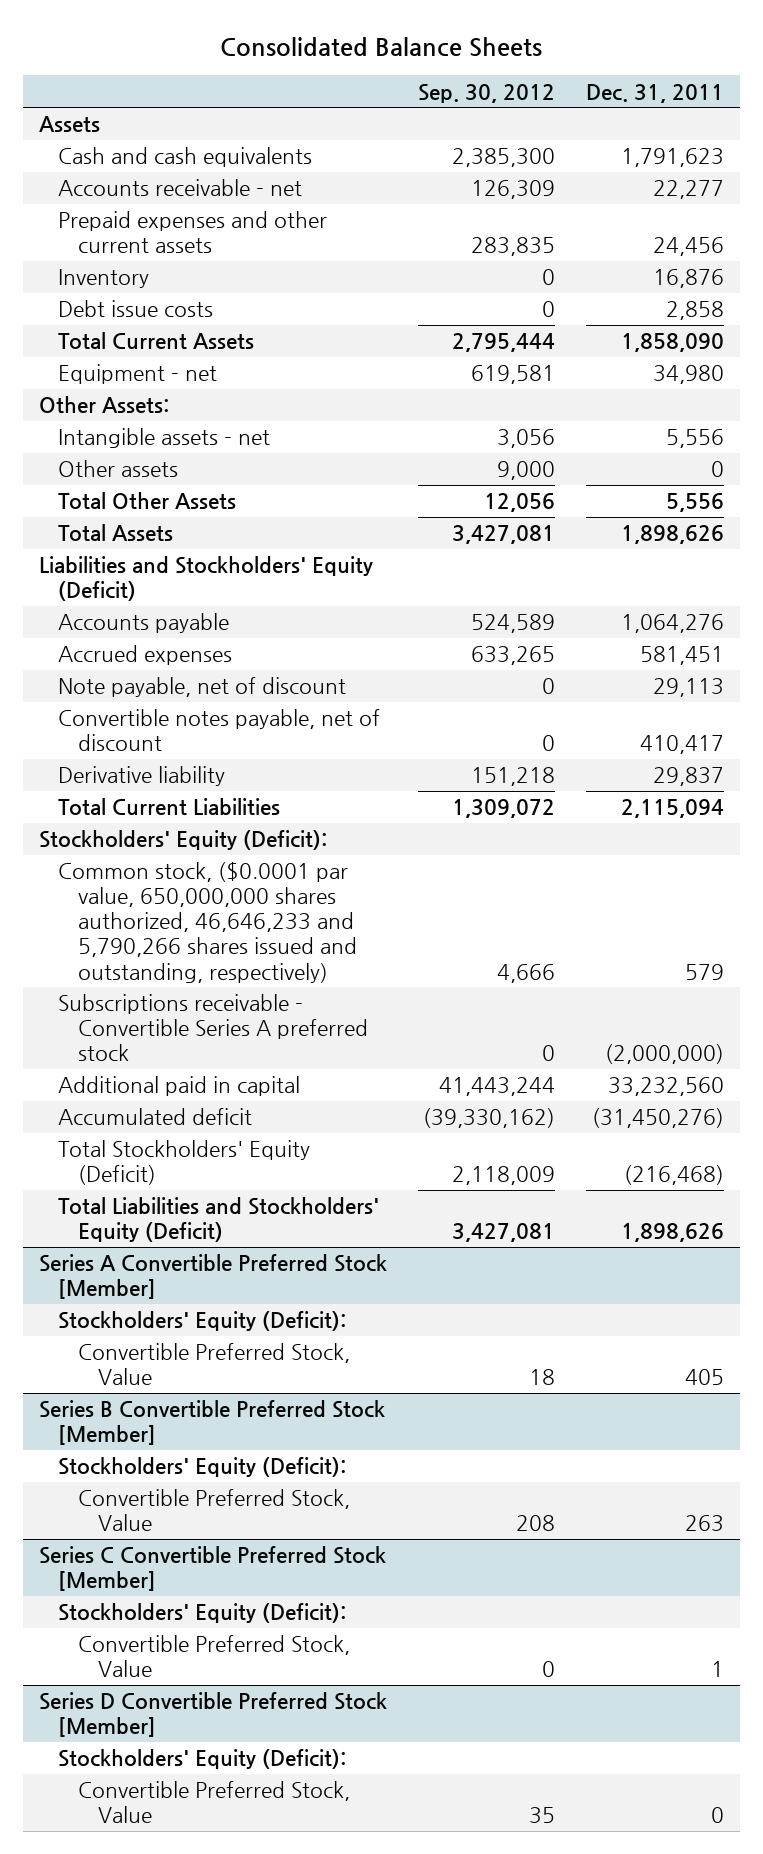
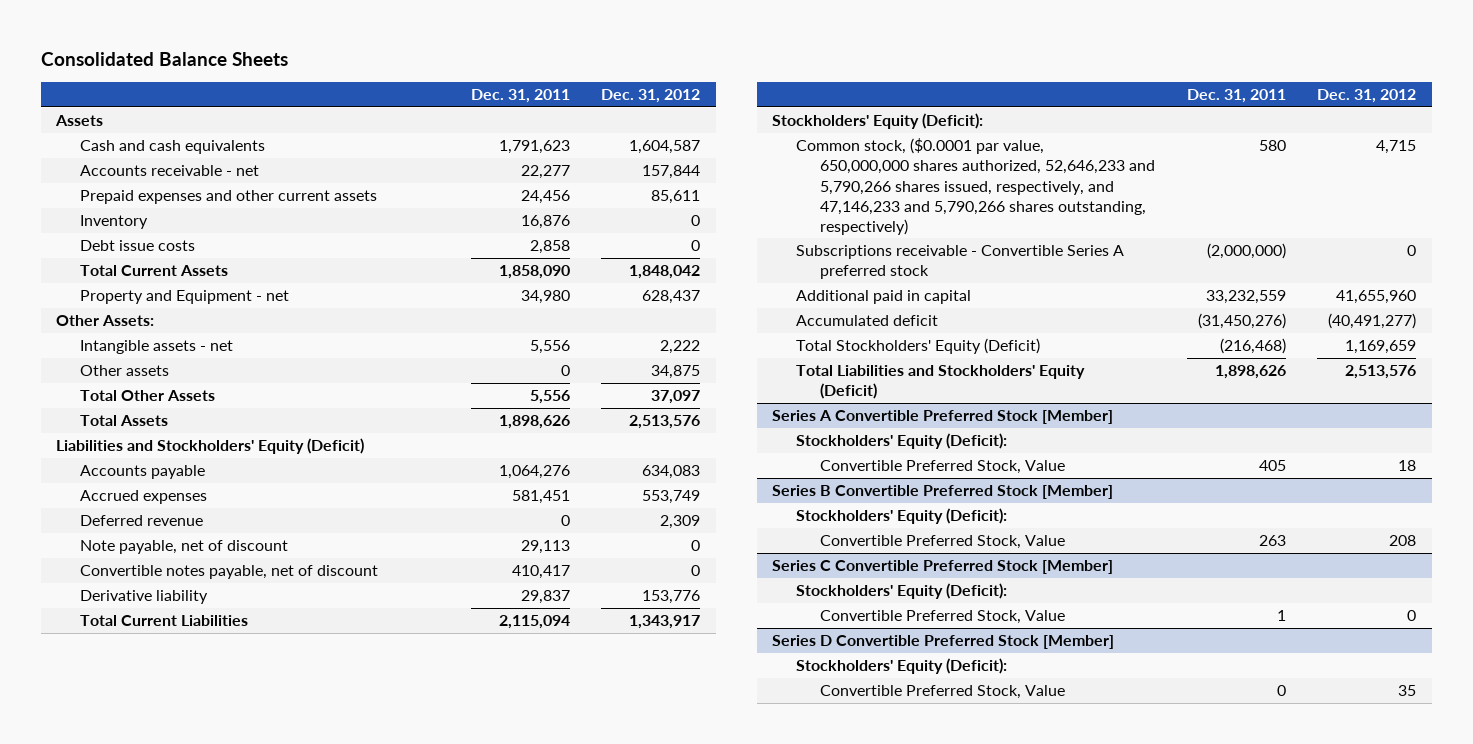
- | Sep. 30, 2012 | Dec. 31, 2011
+ | Dec. 31, 2011 | Dec. 31, 2012
- Equipment - net | 619,581 | 34,980
+ Property and Equipment - net | 34,980 | 628,437
+ Deferred revenue | 0 | 2,309
- Common stock, ($0.0001 par value, 650,000,000 shares authorized, 46,646,233 and 5,790,266 shares issued and outstanding, respectively) | 4,666 | 579
+ Common stock, ($0.0001 par value, 650,000,000 shares authorized, 52,646,233 and 5,790,266 shares issued, respectively, and 47,146,233 and 5,790,266 shares outstanding, respectively) | 580 | 4,715
- Additional paid in capital | 41,443,244 | 33,232,560
+ Additional paid in capital | 33,232,559 | 41,655,960

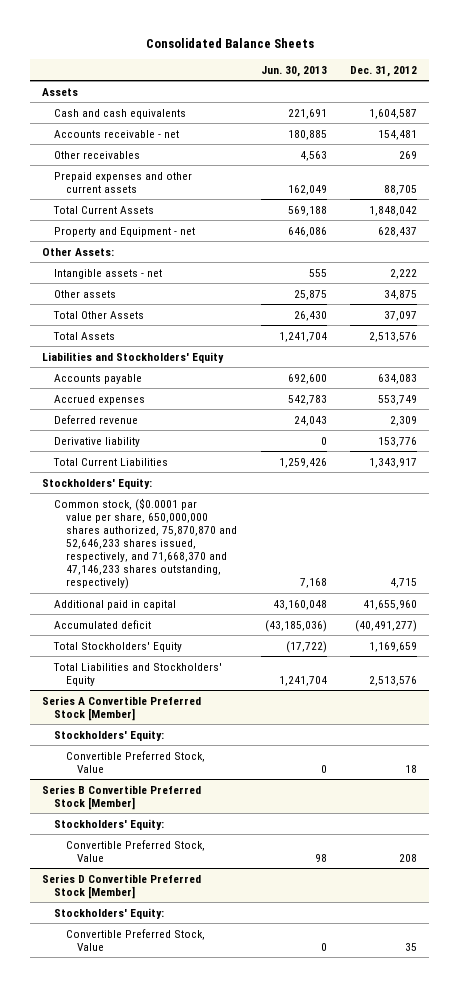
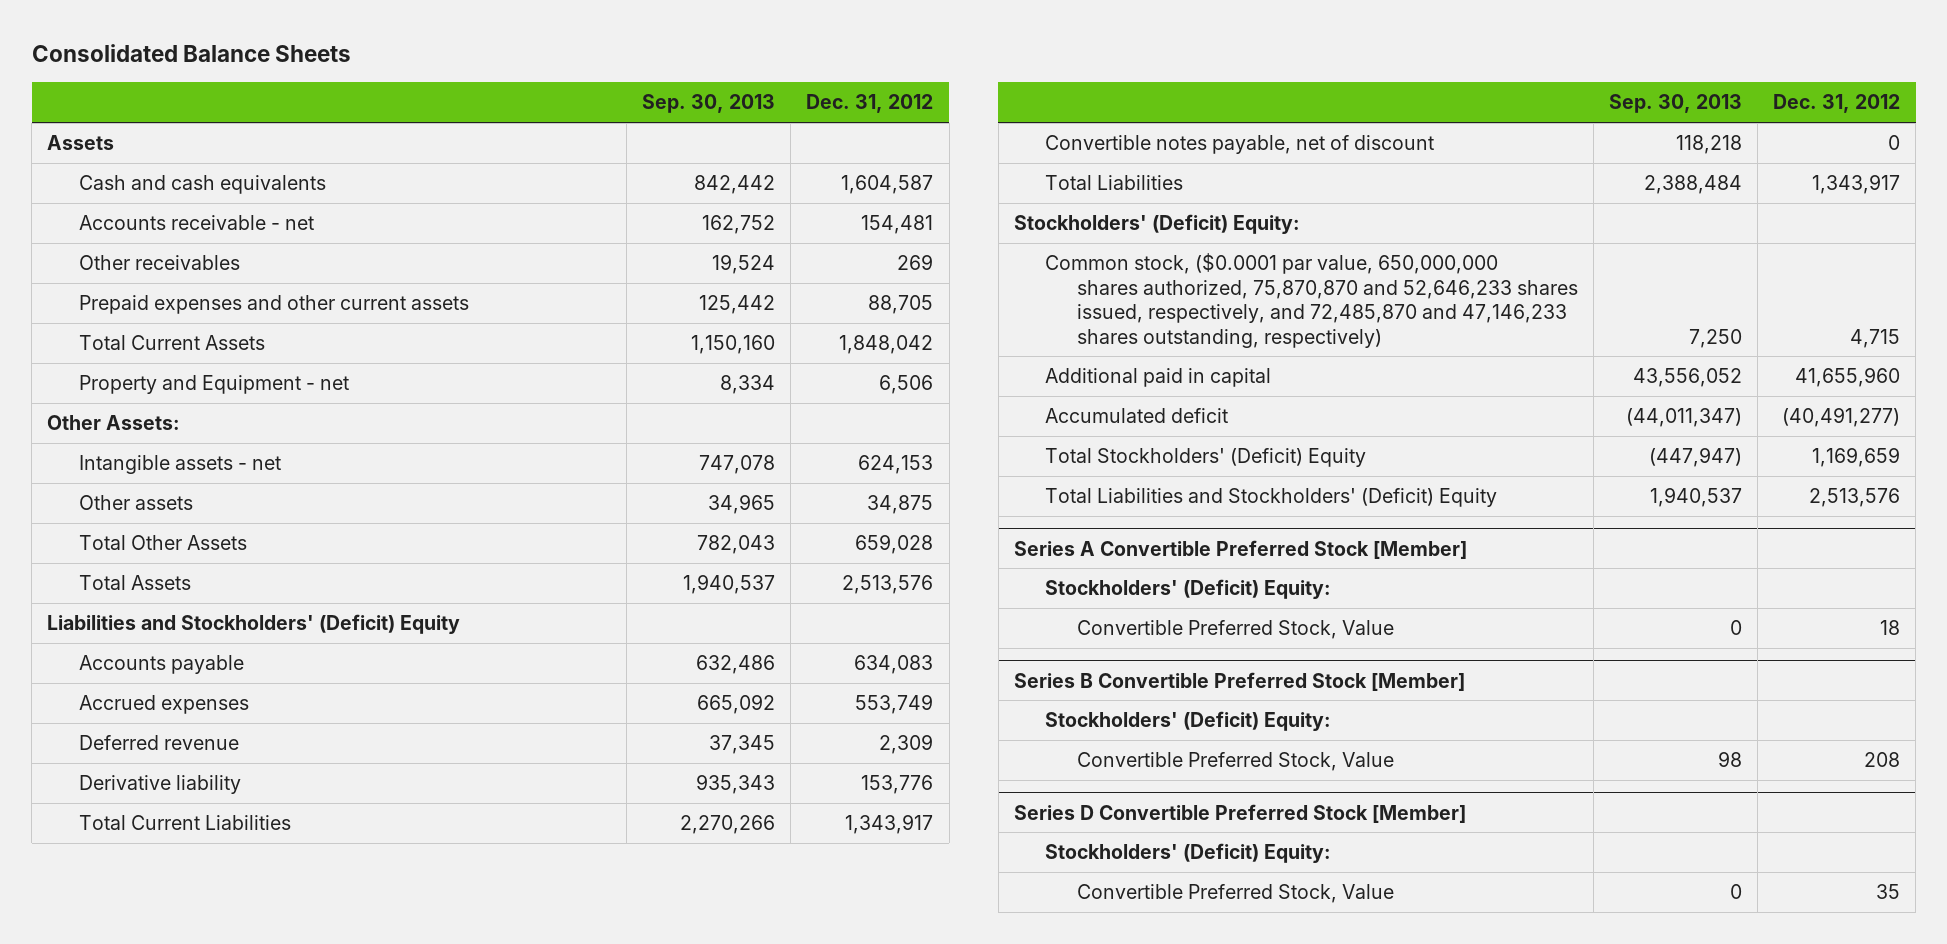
- | Jun. 30, 2013 | Dec. 31, 2012
+ | Sep. 30, 2013 | Dec. 31, 2012
- Property and Equipment - net | 646,086 | 628,437
+ Property and Equipment - net | 8,334 | 6,506
- Intangible assets - net | 555 | 2,222
+ Intangible assets - net | 747,078 | 624,153
- Total Other Assets | 26,430 | 37,097
+ Total Other Assets | 782,043 | 659,028
- Liabilities and Stockholders' Equity
+ Liabilities and Stockholders' (Deficit) Equity
- Stockholders' Equity:
- Common stock, ($0.0001 par value per share, 650,000,000 shares authorized, 75,870,870 and 52,646,233 shares issued, respectively, and 71,668,370 and 47,146,233 shares outstanding, respectively) | 7,168 | 4,715
+ Convertible notes payable, net of discount | 118,218 | 0
+ Total Liabilities | 2,388,484 | 1,343,917
+ Stockholders' (Deficit) Equity:
+ Common stock, ($0.0001 par value, 650,000,000 shares authorized, 75,870,870 and 52,646,233 shares issued, respectively, and 72,485,870 and 47,146,233 shares outstanding, respectively) | 7,250 | 4,715
- Total Stockholders' Equity | (17,722) | 1,169,659
- Total Liabilities and Stockholders' Equity | 1,241,704 | 2,513,576
+ Total Stockholders' (Deficit) Equity | (447,947) | 1,169,659
+ Total Liabilities and Stockholders' (Deficit) Equity | 1,940,537 | 2,513,576
@ Series A Convertible Preferred Stock [Member]
- Stockholders' Equity:
+ Stockholders' (Deficit) Equity:
@ Series B Convertible Preferred Stock [Member]
- Stockholders' Equity:
+ Stockholders' (Deficit) Equity:
@ Series D Convertible Preferred Stock [Member]
- Stockholders' Equity:
+ Stockholders' (Deficit) Equity:

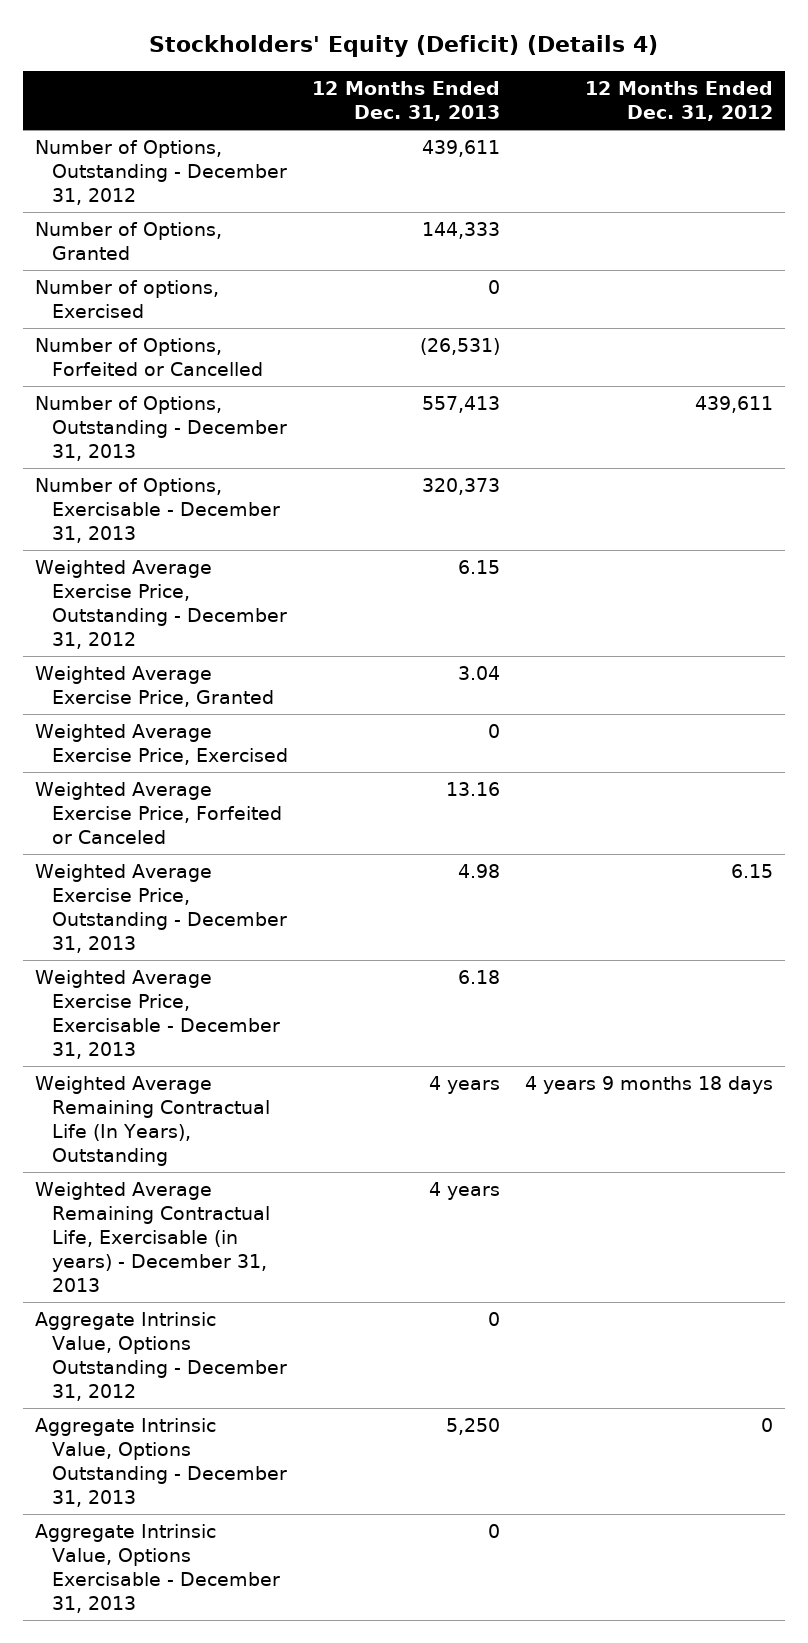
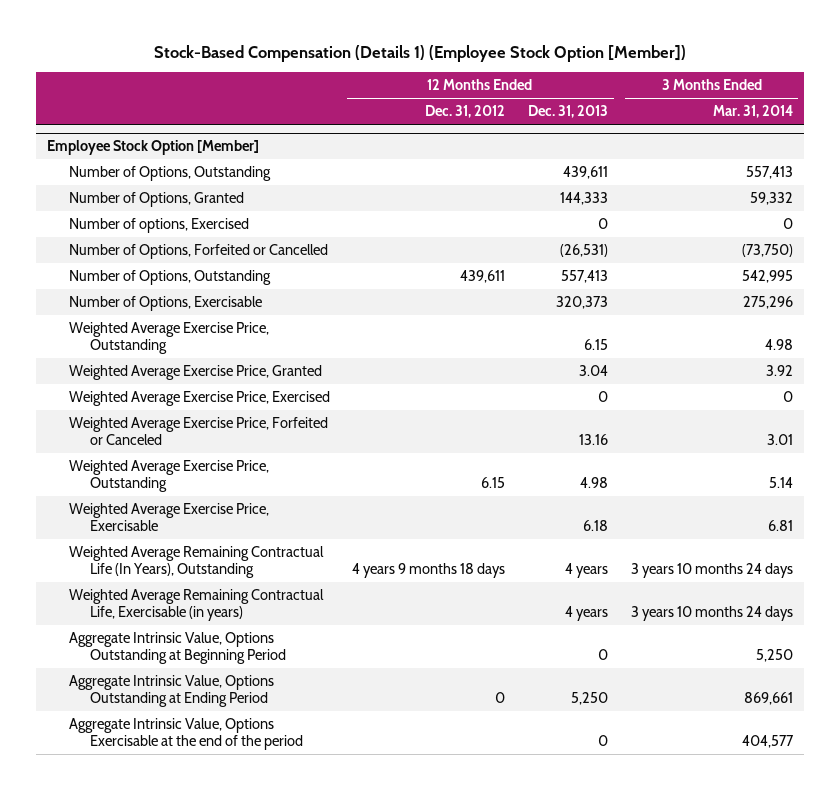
- Stockholders' Equity (Deficit) (Details 4)
+ Stock-Based Compensation (Details 1) (Employee Stock Option [Member])
- | 12 Months Ended Dec. 31, 2013 | 12 Months Ended Dec. 31, 2012
+ | 12 Months Ended Dec. 31, 2012 | 12 Months Ended Dec. 31, 2013 | 3 Months Ended Mar. 31, 2014
- Number of Options, Outstanding - December 31, 2012 | 439,611 |
+ Employee Stock Option [Member]
+ Number of Options, Outstanding | | 439,611 | 557,413
- Number of Options, Outstanding - December 31, 2013 | 557,413 | 439,611
- Number of Options, Exercisable - December 31, 2013 | 320,373 |
- Weighted Average Exercise Price, Outstanding - December 31, 2012 | 6.15 |
+ Number of Options, Outstanding | 439,611 | 557,413 | 542,995
+ Number of Options, Exercisable | | 320,373 | 275,296
+ Weighted Average Exercise Price, Outstanding | | 6.15 | 4.98
- Weighted Average Exercise Price, Outstanding - December 31, 2013 | 4.98 | 6.15
- Weighted Average Exercise Price, Exercisable - December 31, 2013 | 6.18 |
+ Weighted Average Exercise Price, Outstanding | 6.15 | 4.98 | 5.14
+ Weighted Average Exercise Price, Exercisable | | 6.18 | 6.81
- Weighted Average Remaining Contractual Life, Exercisable (in years) - December 31, 2013 | 4 years |
- Aggregate Intrinsic Value, Options Outstanding - December 31, 2012 | 0 |
- Aggregate Intrinsic Value, Options Outstanding - December 31, 2013 | 5,250 | 0
- Aggregate Intrinsic Value, Options Exercisable - December 31, 2013 | 0 |
+ Weighted Average Remaining Contractual Life, Exercisable (in years) | | 4 years | 3 years 10 months 24 days
+ Aggregate Intrinsic Value, Options Outstanding at Beginning Period | | 0 | 5,250
+ Aggregate Intrinsic Value, Options Outstanding at Ending Period | 0 | 5,250 | 869,661
+ Aggregate Intrinsic Value, Options Exercisable at the end of the period | | 0 | 404,577

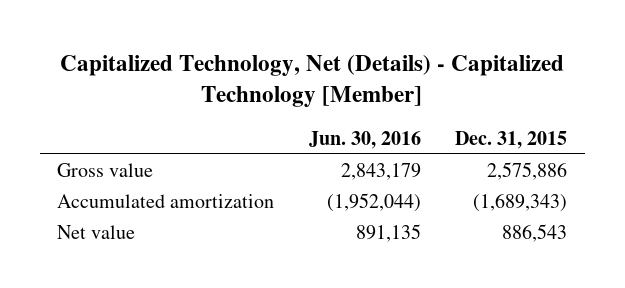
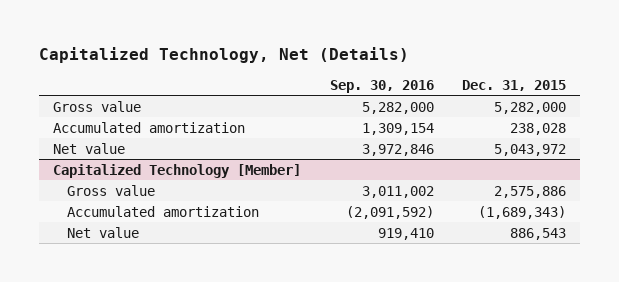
- Capitalized Technology, Net (Details) - Capitalized Technology [Member]
+ Capitalized Technology, Net (Details)
- | Jun. 30, 2016 | Dec. 31, 2015
+ | Sep. 30, 2016 | Dec. 31, 2015
+ Gross value | 5,282,000 | 5,282,000
+ Accumulated amortization | 1,309,154 | 238,028
+ Net value | 3,972,846 | 5,043,972
+ Capitalized Technology [Member]

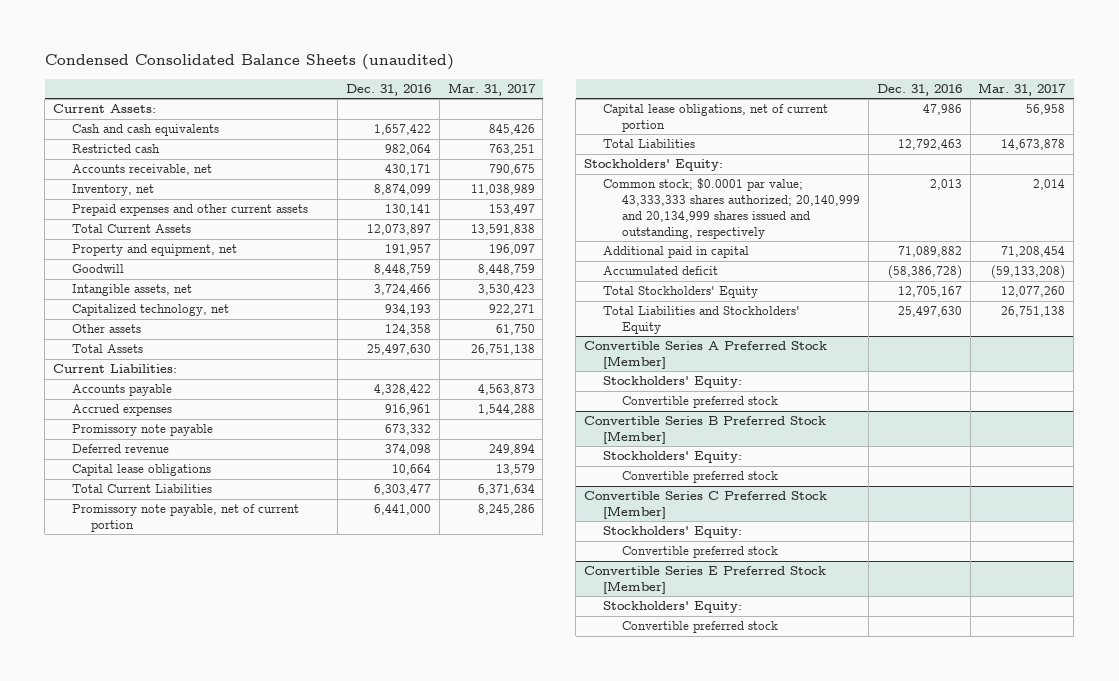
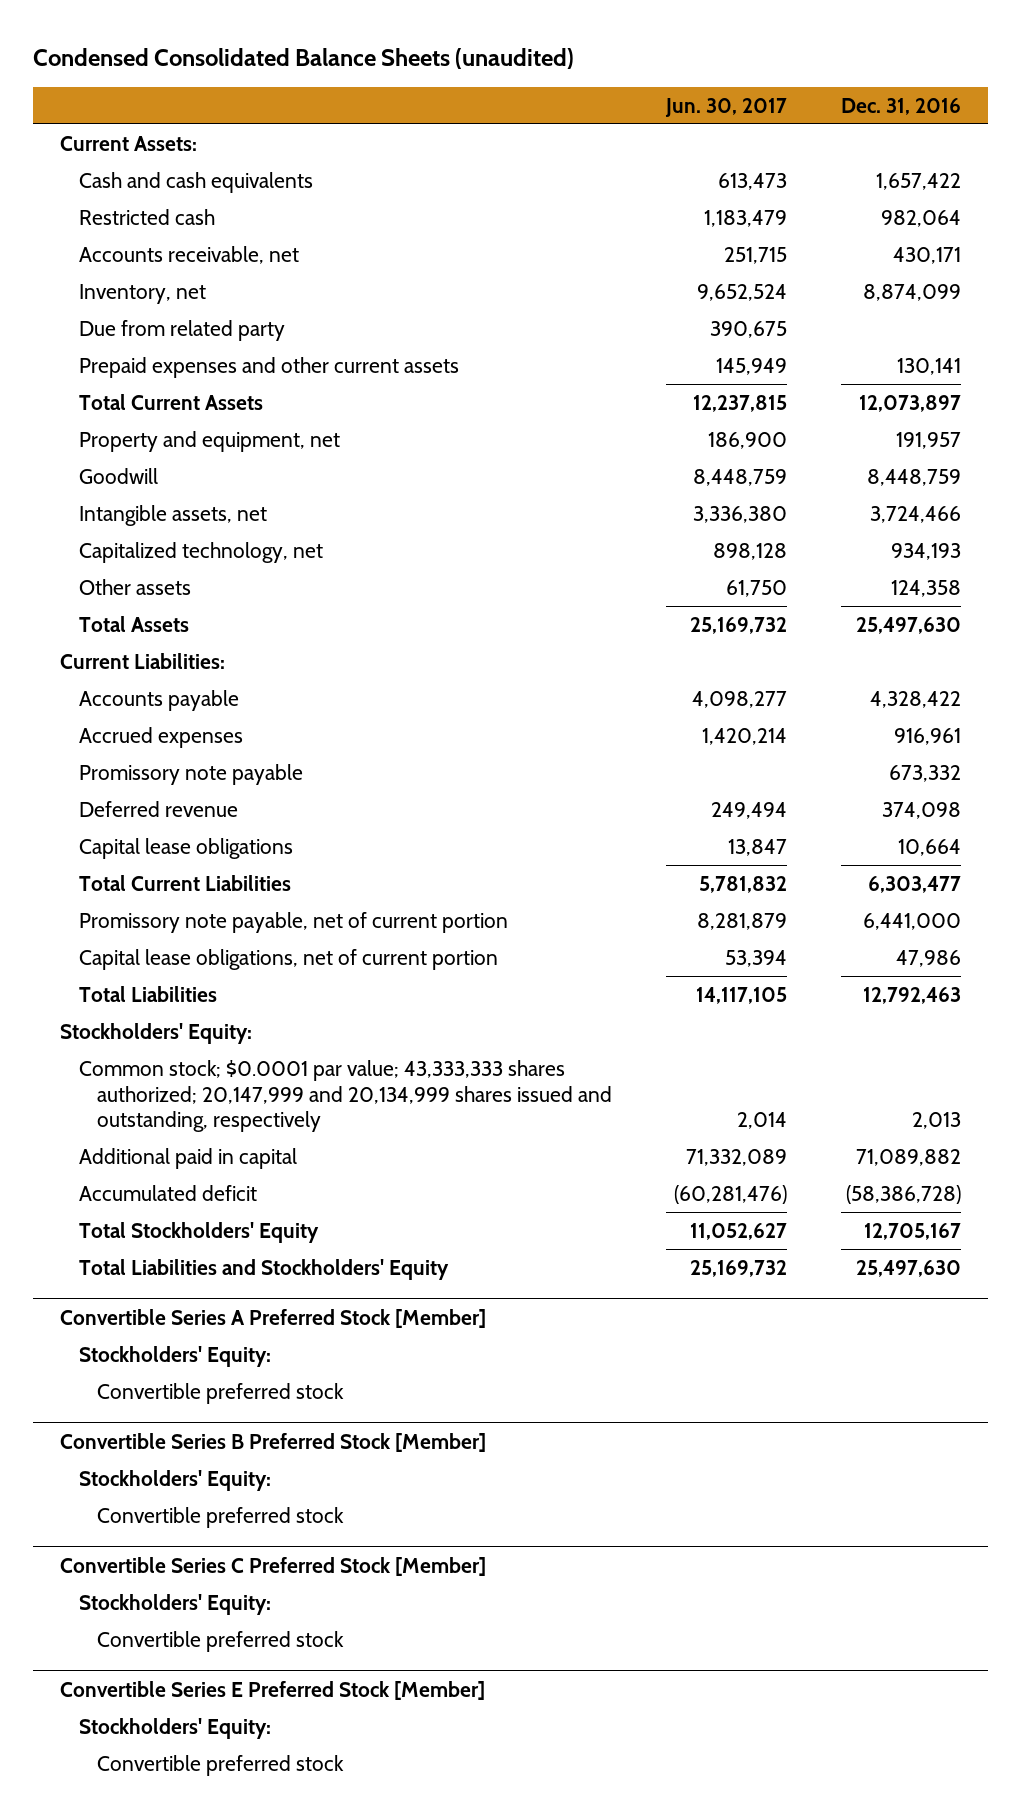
- | Dec. 31, 2016 | Mar. 31, 2017
+ | Jun. 30, 2017 | Dec. 31, 2016
+ Due from related party | 390,675 |
- Common stock; $0.0001 par value; 43,333,333 shares authorized; 20,140,999 and 20,134,999 shares issued and outstanding, respectively | 2,013 | 2,014
+ Common stock; $0.0001 par value; 43,333,333 shares authorized; 20,147,999 and 20,134,999 shares issued and outstanding, respectively | 2,014 | 2,013

